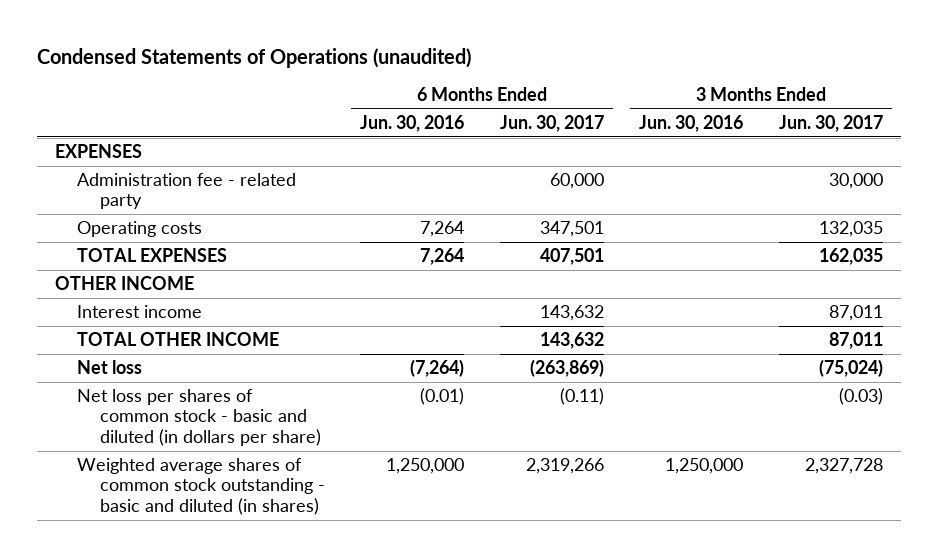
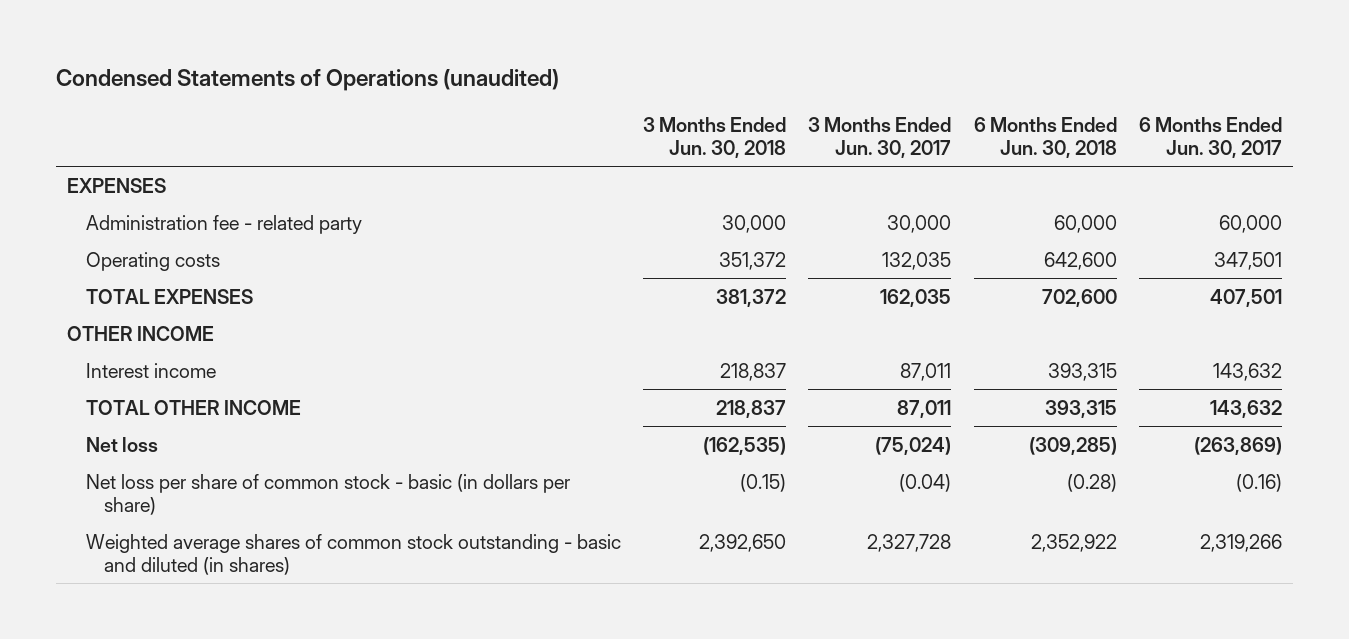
- | 6 Months Ended Jun. 30, 2016 | 6 Months Ended Jun. 30, 2017 | 3 Months Ended Jun. 30, 2016 | 3 Months Ended Jun. 30, 2017
+ | 3 Months Ended Jun. 30, 2018 | 3 Months Ended Jun. 30, 2017 | 6 Months Ended Jun. 30, 2018 | 6 Months Ended Jun. 30, 2017
- Net loss per shares of common stock - basic and diluted (in dollars per share) | (0.01) | (0.11) | | (0.03)
+ Net loss per share of common stock - basic (in dollars per share) | (0.15) | (0.04) | (0.28) | (0.16)

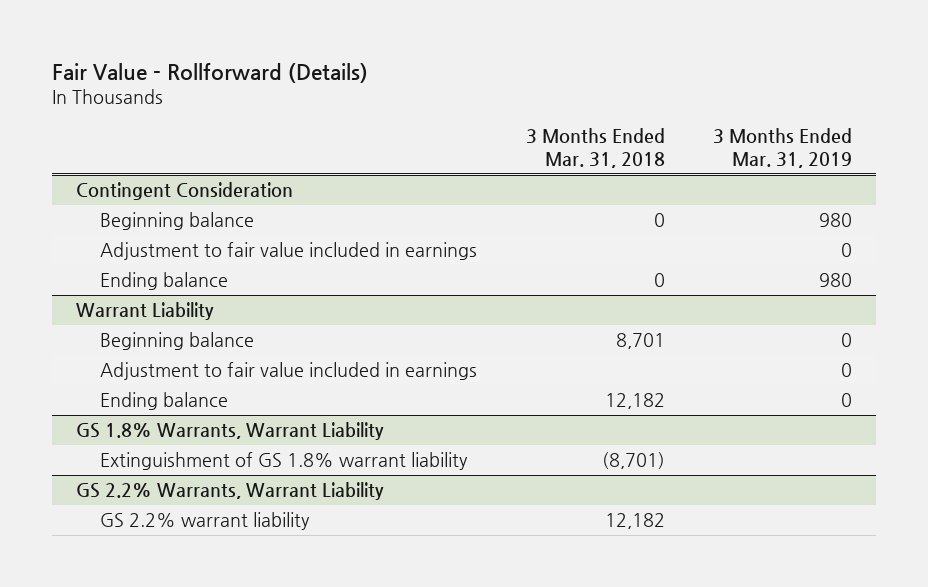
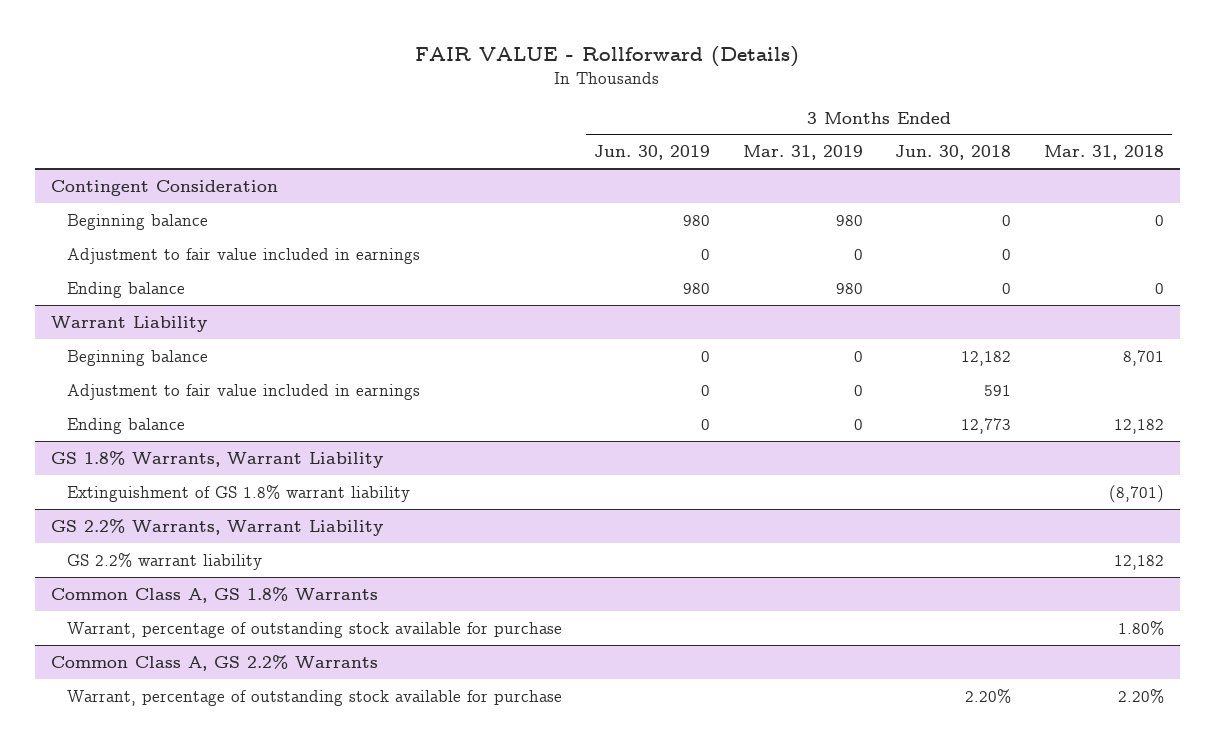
- Fair Value - Rollforward (Details)
+ FAIR VALUE - Rollforward (Details)
- | 3 Months Ended Mar. 31, 2018 | 3 Months Ended Mar. 31, 2019
+ | 3 Months Ended Jun. 30, 2019 | 3 Months Ended Mar. 31, 2019 | 3 Months Ended Jun. 30, 2018 | 3 Months Ended Mar. 31, 2018
+ Common Class A, GS 1.8% Warrants
+ Warrant, percentage of outstanding stock available for purchase | | | | 1.80%
+ Common Class A, GS 2.2% Warrants
+ Warrant, percentage of outstanding stock available for purchase | | | 2.20% | 2.20%

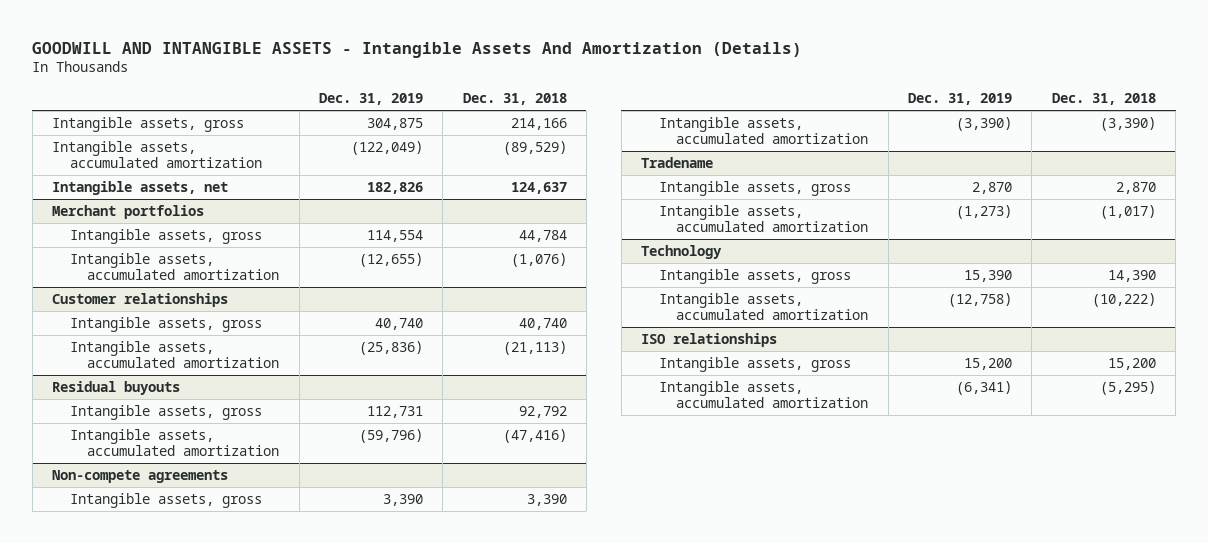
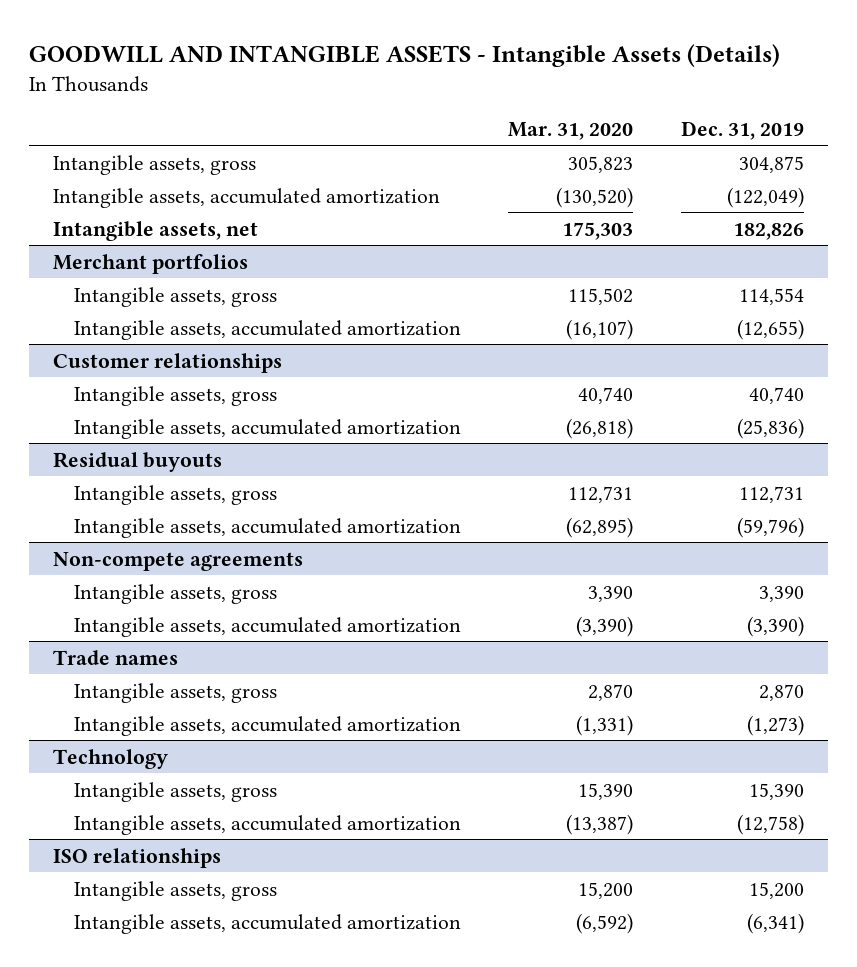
- GOODWILL AND INTANGIBLE ASSETS - Intangible Assets And Amortization (Details)
+ GOODWILL AND INTANGIBLE ASSETS - Intangible Assets (Details)
- | Dec. 31, 2019 | Dec. 31, 2018
+ | Mar. 31, 2020 | Dec. 31, 2019
- Tradename
+ Trade names

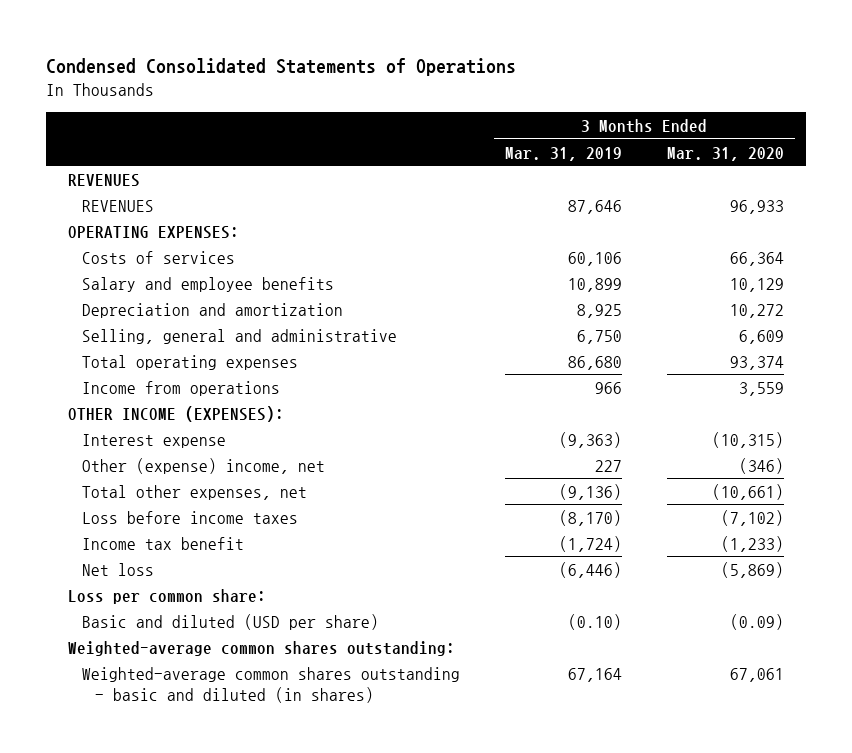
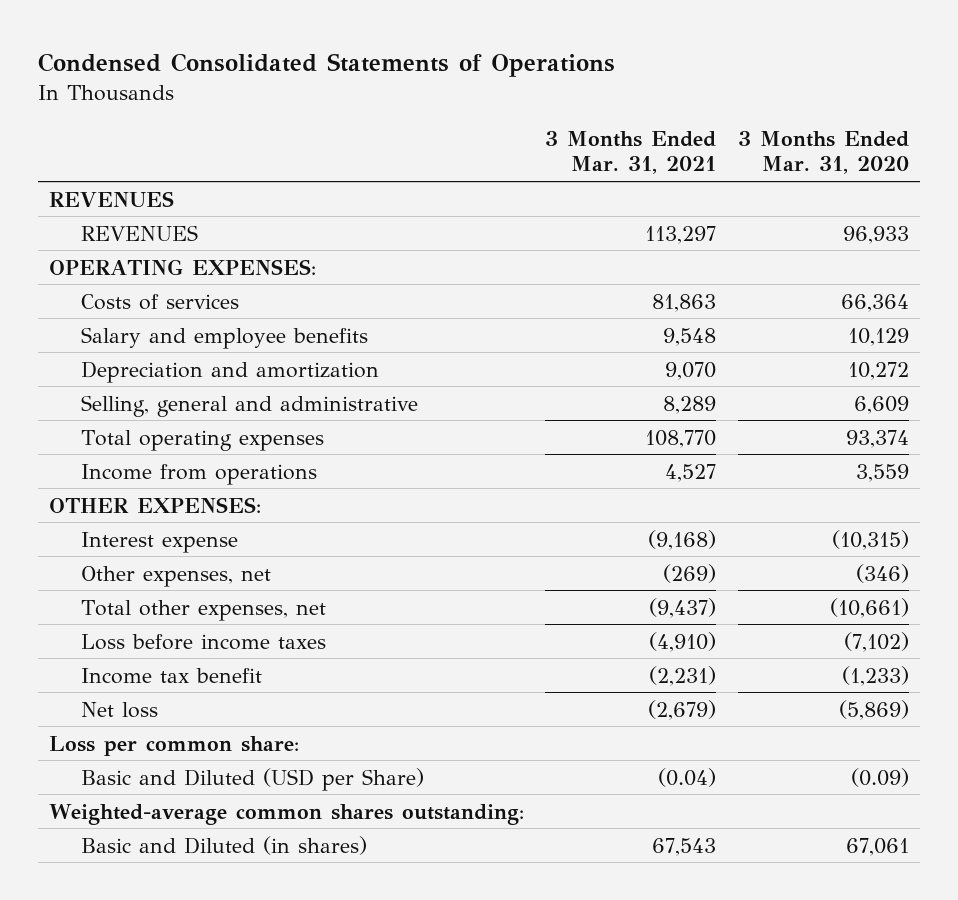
- | 3 Months Ended Mar. 31, 2019 | 3 Months Ended Mar. 31, 2020
+ | 3 Months Ended Mar. 31, 2021 | 3 Months Ended Mar. 31, 2020
- OTHER INCOME (EXPENSES):
+ OTHER EXPENSES:
- Other (expense) income, net | 227 | (346)
+ Other expenses, net | (269) | (346)
- Basic and diluted (USD per share) | (0.10) | (0.09)
+ Basic and Diluted (USD per Share) | (0.04) | (0.09)
- Weighted-average common shares outstanding - basic and diluted (in shares) | 67,164 | 67,061
+ Basic and Diluted (in shares) | 67,543 | 67,061

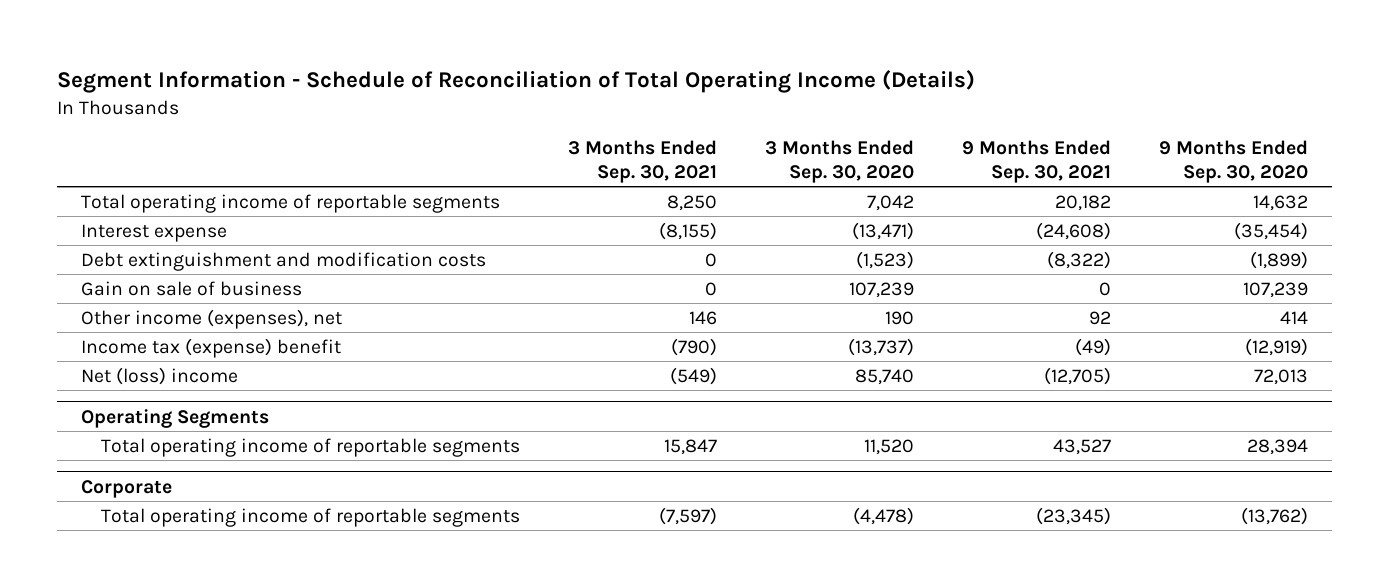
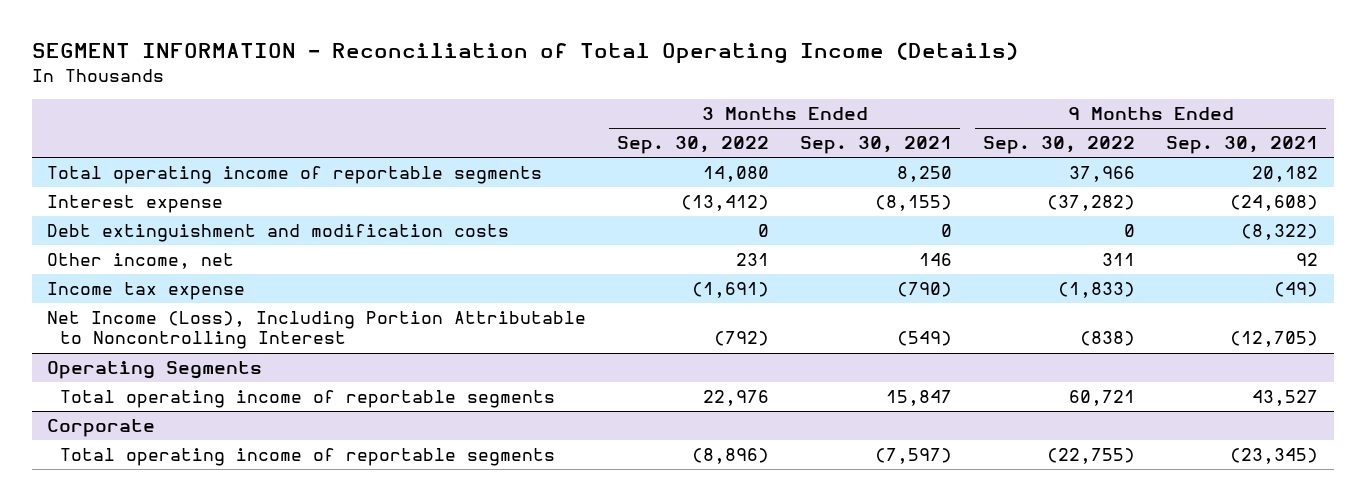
- Segment Information - Schedule of Reconciliation of Total Operating Income (Details)
+ SEGMENT INFORMATION - Reconciliation of Total Operating Income (Details)
- | 3 Months Ended Sep. 30, 2021 | 3 Months Ended Sep. 30, 2020 | 9 Months Ended Sep. 30, 2021 | 9 Months Ended Sep. 30, 2020
+ | 3 Months Ended Sep. 30, 2022 | 3 Months Ended Sep. 30, 2021 | 9 Months Ended Sep. 30, 2022 | 9 Months Ended Sep. 30, 2021
- Gain on sale of business | 0 | 107,239 | 0 | 107,239
- Other income (expenses), net | 146 | 190 | 92 | 414
- Income tax (expense) benefit | (790) | (13,737) | (49) | (12,919)
- Net (loss) income | (549) | 85,740 | (12,705) | 72,013
+ Other income, net | 231 | 146 | 311 | 92
+ Income tax expense | (1,691) | (790) | (1,833) | (49)
+ Net Income (Loss), Including Portion Attributable to Noncontrolling Interest | (792) | (549) | (838) | (12,705)

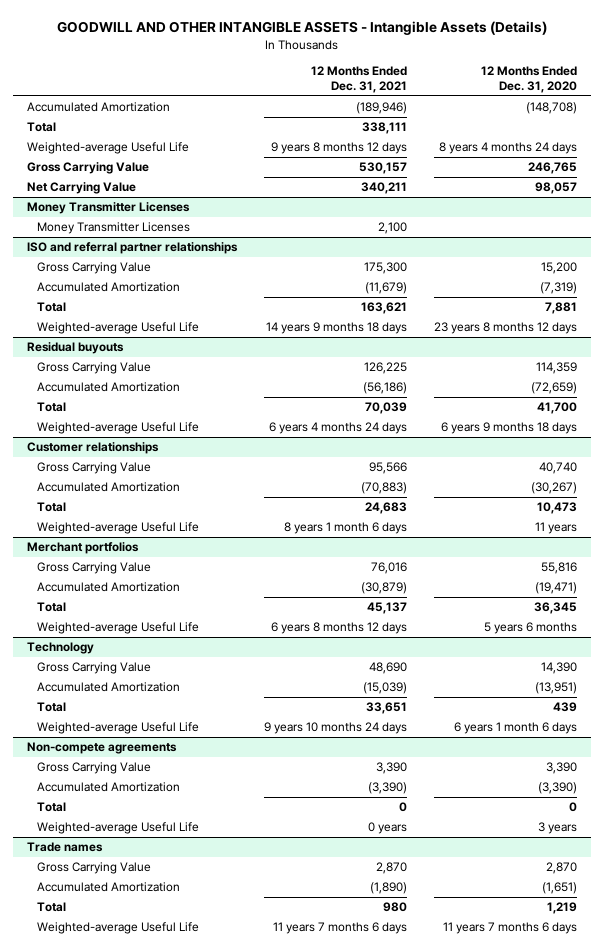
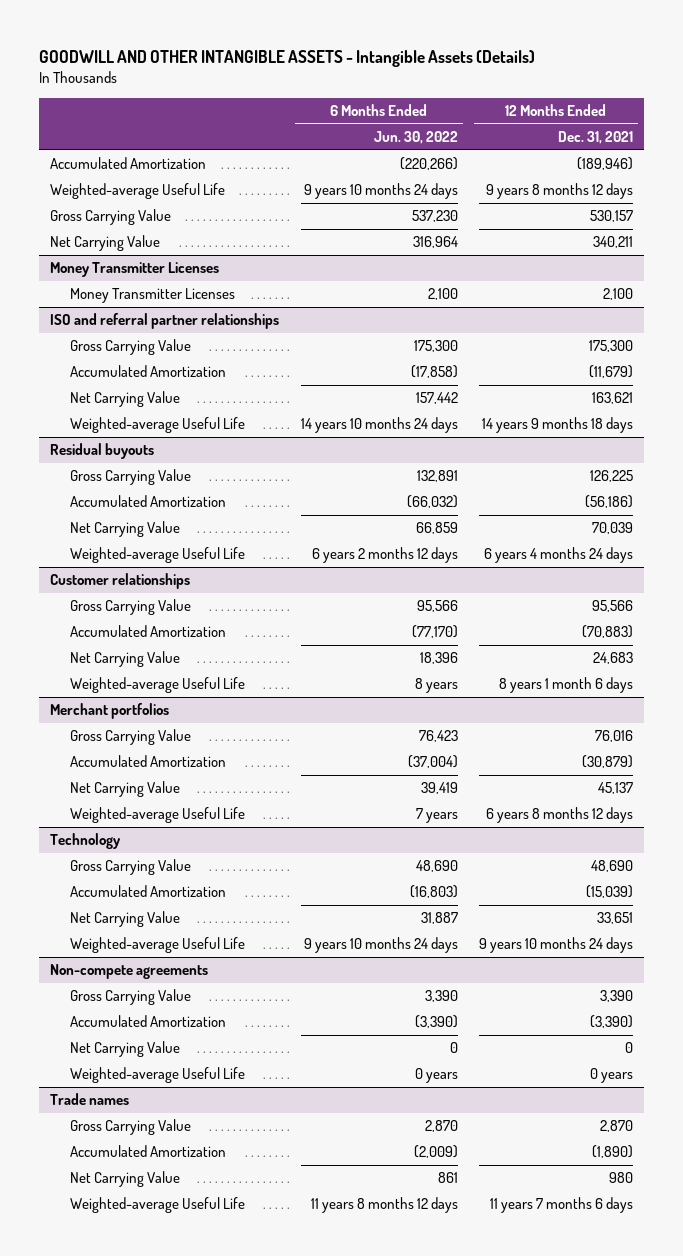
- | 12 Months Ended Dec. 31, 2021 | 12 Months Ended Dec. 31, 2020
+ | 6 Months Ended Jun. 30, 2022 | 12 Months Ended Dec. 31, 2021
- Total | 338,111 |
@ ISO and referral partner relationships
- Total | 163,621 | 7,881
+ Net Carrying Value | 157,442 | 163,621
@ Residual buyouts
- Total | 70,039 | 41,700
+ Net Carrying Value | 66,859 | 70,039
@ Customer relationships
- Total | 24,683 | 10,473
+ Net Carrying Value | 18,396 | 24,683
@ Merchant portfolios
- Total | 45,137 | 36,345
+ Net Carrying Value | 39,419 | 45,137
@ Technology
- Total | 33,651 | 439
+ Net Carrying Value | 31,887 | 33,651
@ Non-compete agreements
- Total | 0 | 0
+ Net Carrying Value | 0 | 0
@ Trade names
- Total | 980 | 1,219
+ Net Carrying Value | 861 | 980

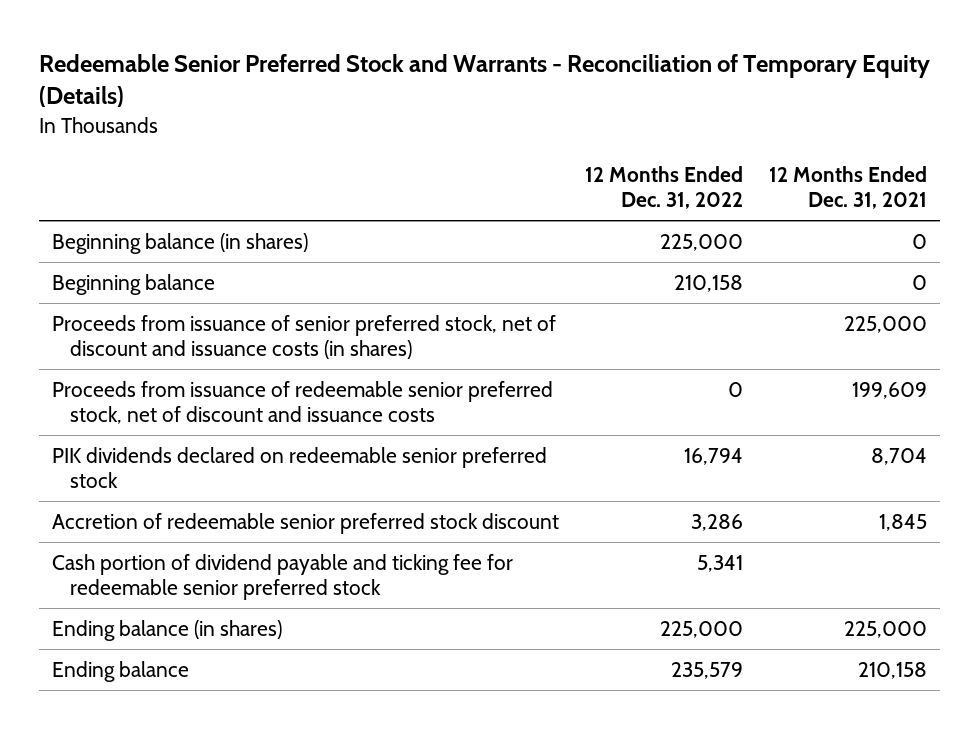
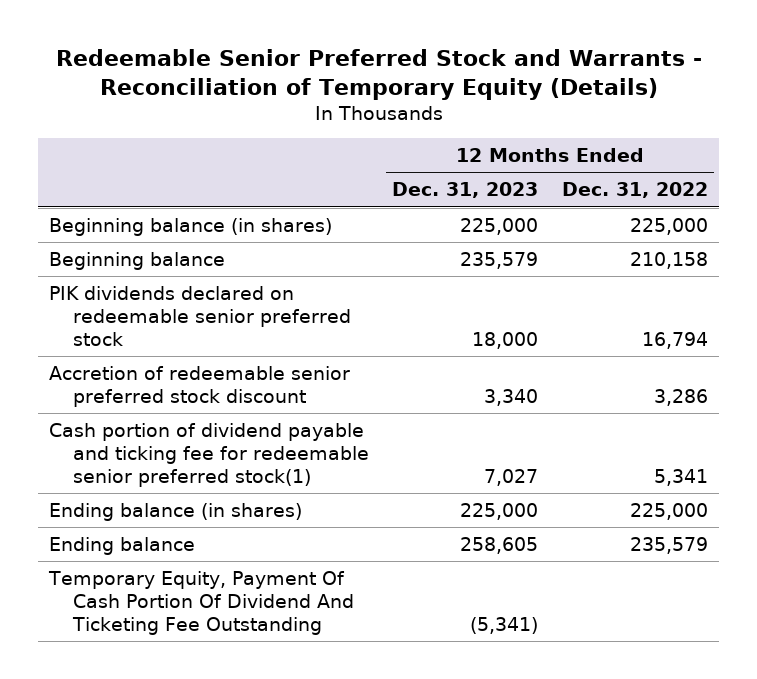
- | 12 Months Ended Dec. 31, 2022 | 12 Months Ended Dec. 31, 2021
+ | 12 Months Ended Dec. 31, 2023 | 12 Months Ended Dec. 31, 2022
- Proceeds from issuance of senior preferred stock, net of discount and issuance costs (in shares) | | 225,000
- Proceeds from issuance of redeemable senior preferred stock, net of discount and issuance costs | 0 | 199,609
- Cash portion of dividend payable and ticking fee for redeemable senior preferred stock | 5,341 |
+ Cash portion of dividend payable and ticking fee for redeemable senior preferred stock(1) | 7,027 | 5,341
+ Temporary Equity, Payment Of Cash Portion Of Dividend And Ticketing Fee Outstanding | (5,341) |

